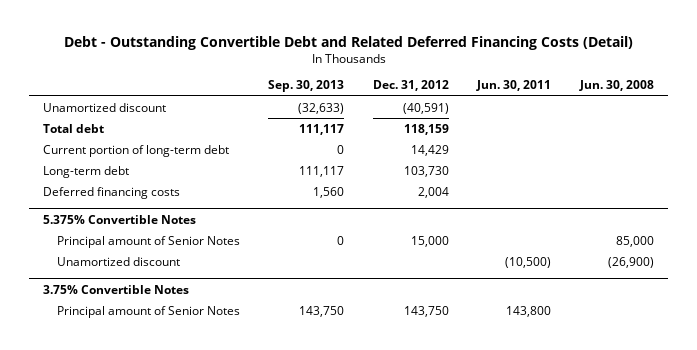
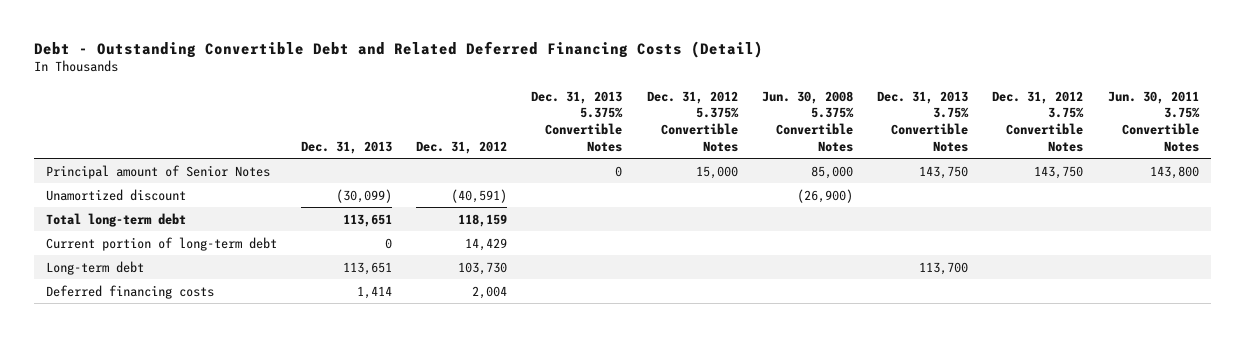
- | Sep. 30, 2013 | Dec. 31, 2012 | Jun. 30, 2011 | Jun. 30, 2008
+ | Dec. 31, 2013 | Dec. 31, 2012 | Dec. 31, 2013 5.375% Convertible Notes | Dec. 31, 2012 5.375% Convertible Notes | Jun. 30, 2008 5.375% Convertible Notes | Dec. 31, 2013 3.75% Convertible Notes | Dec. 31, 2012 3.75% Convertible Notes | Jun. 30, 2011 3.75% Convertible Notes
+ Principal amount of Senior Notes | | | 0 | 15,000 | 85,000 | 143,750 | 143,750 | 143,800
- Total debt | 111,117 | 118,159 | |
+ Total long-term debt | 113,651 | 118,159 | | | | | |
- 5.375% Convertible Notes
- Principal amount of Senior Notes | 0 | 15,000 | | 85,000
- Unamortized discount | | | (10,500) | (26,900)
- 3.75% Convertible Notes
- Principal amount of Senior Notes | 143,750 | 143,750 | 143,800 |

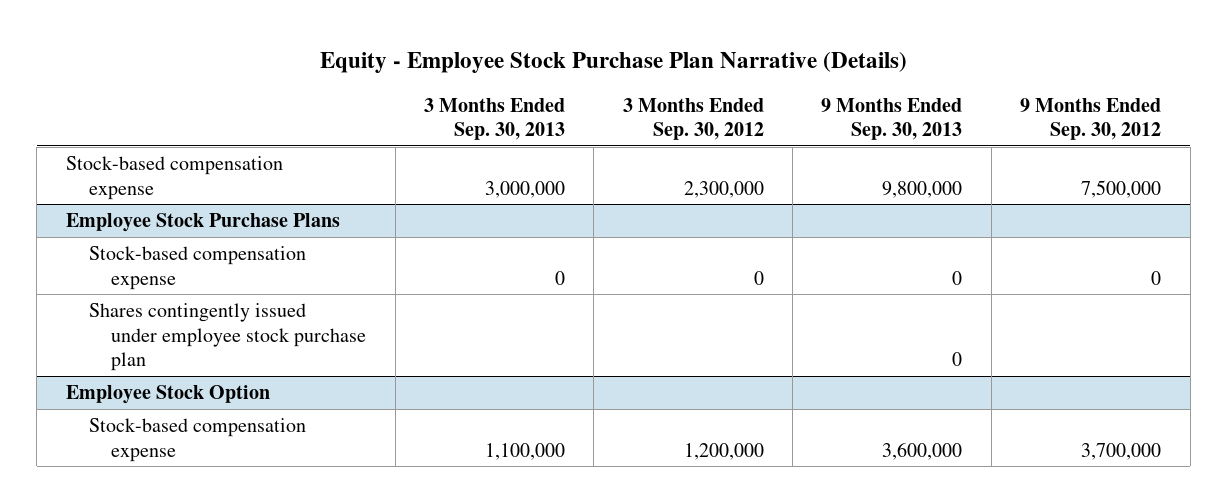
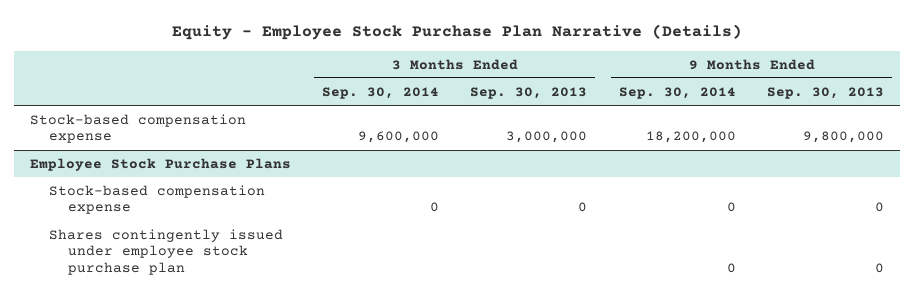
- | 3 Months Ended Sep. 30, 2013 | 3 Months Ended Sep. 30, 2012 | 9 Months Ended Sep. 30, 2013 | 9 Months Ended Sep. 30, 2012
+ | 3 Months Ended Sep. 30, 2014 | 3 Months Ended Sep. 30, 2013 | 9 Months Ended Sep. 30, 2014 | 9 Months Ended Sep. 30, 2013
- Employee Stock Option
- Stock-based compensation expense | 1,100,000 | 1,200,000 | 3,600,000 | 3,700,000

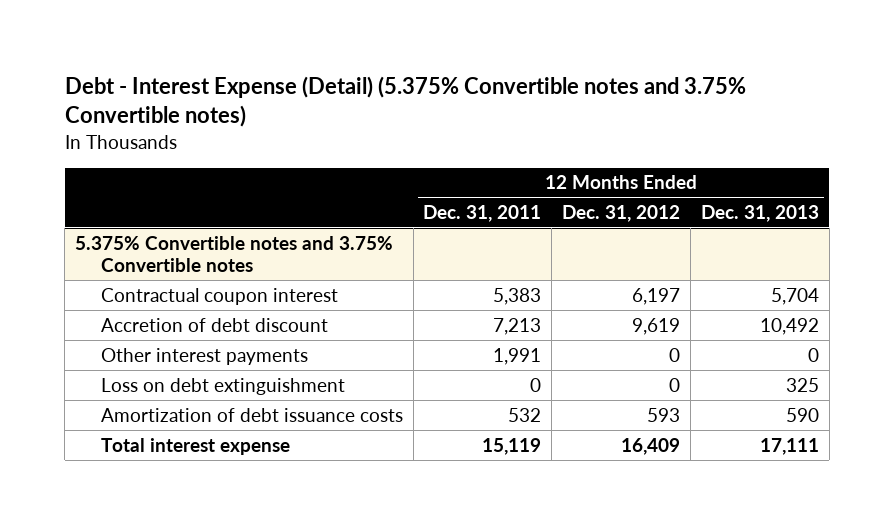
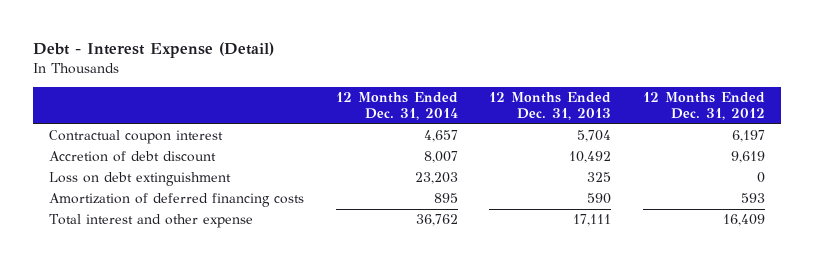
- Debt - Interest Expense (Detail) (5.375% Convertible notes and 3.75% Convertible notes)
+ Debt - Interest Expense (Detail)
- | 12 Months Ended Dec. 31, 2011 | 12 Months Ended Dec. 31, 2012 | 12 Months Ended Dec. 31, 2013
+ | 12 Months Ended Dec. 31, 2014 | 12 Months Ended Dec. 31, 2013 | 12 Months Ended Dec. 31, 2012
- 5.375% Convertible notes and 3.75% Convertible notes
- Other interest payments | 1,991 | 0 | 0
- Amortization of debt issuance costs | 532 | 593 | 590
- Total interest expense | 15,119 | 16,409 | 17,111
+ Amortization of deferred financing costs | 895 | 590 | 593
+ Total interest and other expense | 36,762 | 17,111 | 16,409

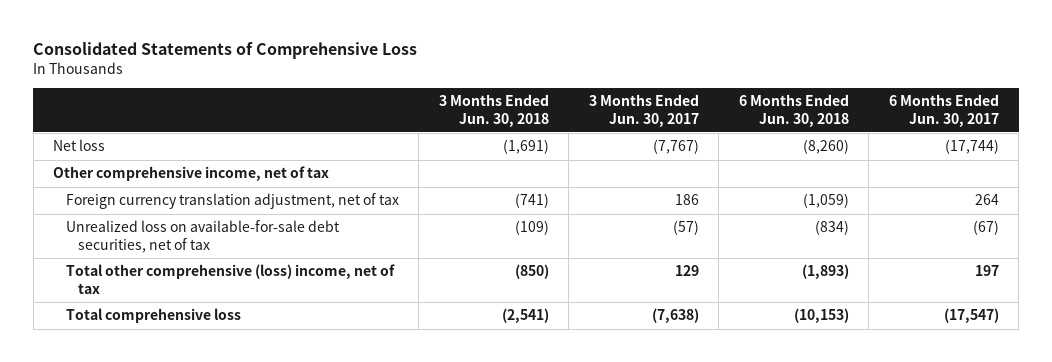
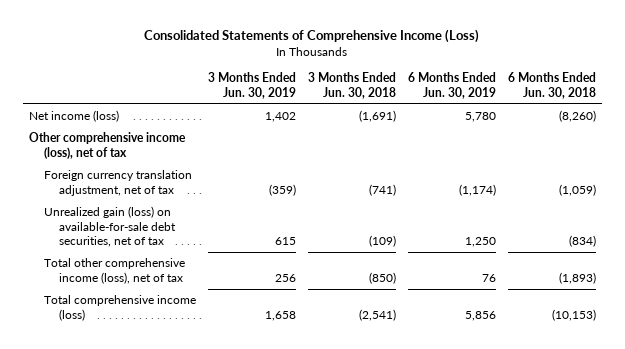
- Consolidated Statements of Comprehensive Loss
+ Consolidated Statements of Comprehensive Income (Loss)
- | 3 Months Ended Jun. 30, 2018 | 3 Months Ended Jun. 30, 2017 | 6 Months Ended Jun. 30, 2018 | 6 Months Ended Jun. 30, 2017
+ | 3 Months Ended Jun. 30, 2019 | 3 Months Ended Jun. 30, 2018 | 6 Months Ended Jun. 30, 2019 | 6 Months Ended Jun. 30, 2018
- Net loss | (1,691) | (7,767) | (8,260) | (17,744)
- Other comprehensive income, net of tax
+ Net income (loss) | 1,402 | (1,691) | 5,780 | (8,260)
+ Other comprehensive income (loss), net of tax
- Unrealized loss on available-for-sale debt securities, net of tax | (109) | (57) | (834) | (67)
- Total other comprehensive (loss) income, net of tax | (850) | 129 | (1,893) | 197
- Total comprehensive loss | (2,541) | (7,638) | (10,153) | (17,547)
+ Unrealized gain (loss) on available-for-sale debt securities, net of tax | 615 | (109) | 1,250 | (834)
+ Total other comprehensive income (loss), net of tax | 256 | (850) | 76 | (1,893)
+ Total comprehensive income (loss) | 1,658 | (2,541) | 5,856 | (10,153)

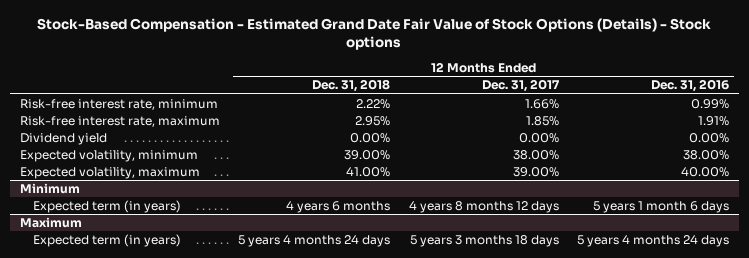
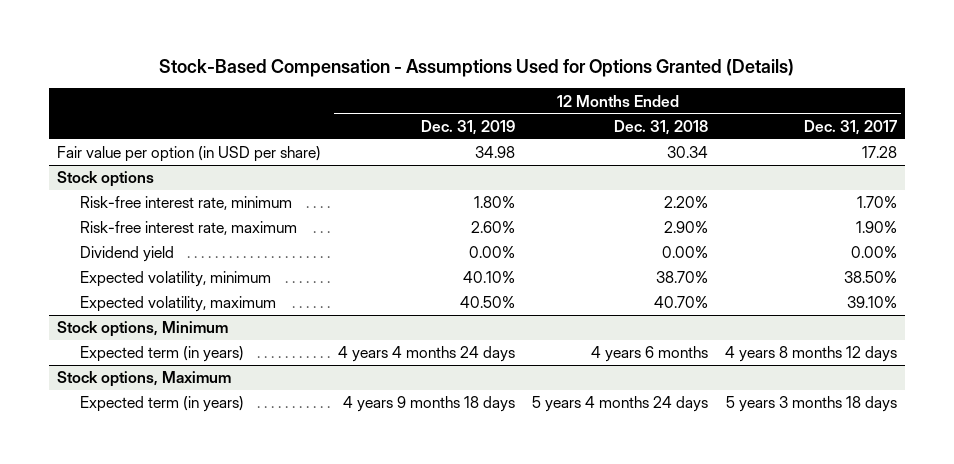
- Stock-Based Compensation - Estimated Grand Date Fair Value of Stock Options (Details) - Stock options
+ Stock-Based Compensation - Assumptions Used for Options Granted (Details)
- | 12 Months Ended Dec. 31, 2018 | 12 Months Ended Dec. 31, 2017 | 12 Months Ended Dec. 31, 2016
+ | 12 Months Ended Dec. 31, 2019 | 12 Months Ended Dec. 31, 2018 | 12 Months Ended Dec. 31, 2017
- Risk-free interest rate, minimum | 2.22% | 1.66% | 0.99%
- Risk-free interest rate, maximum | 2.95% | 1.85% | 1.91%
+ Fair value per option (in USD per share) | 34.98 | 30.34 | 17.28
+ Stock options
+ Risk-free interest rate, minimum | 1.80% | 2.20% | 1.70%
+ Risk-free interest rate, maximum | 2.60% | 2.90% | 1.90%
- Expected volatility, minimum | 39.00% | 38.00% | 38.00%
- Expected volatility, maximum | 41.00% | 39.00% | 40.00%
- Minimum
+ Expected volatility, minimum | 40.10% | 38.70% | 38.50%
+ Expected volatility, maximum | 40.50% | 40.70% | 39.10%
+ Stock options, Minimum
- Maximum
+ Stock options, Maximum

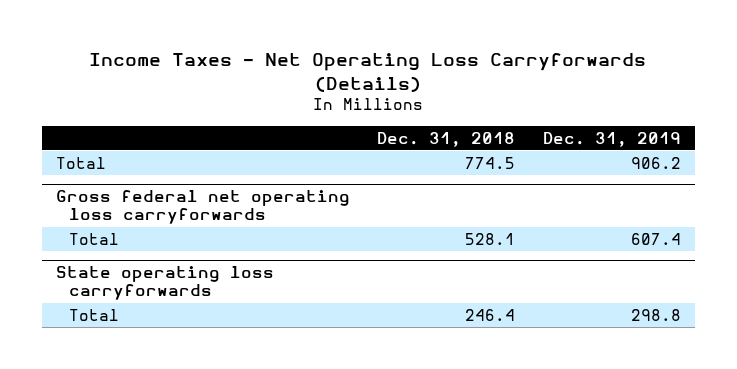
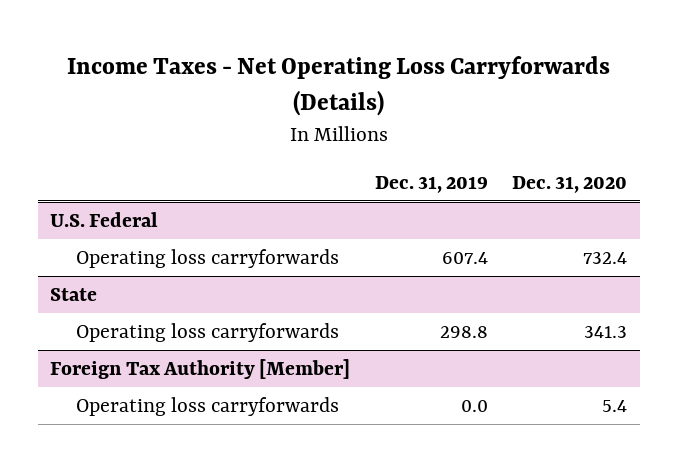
- | Dec. 31, 2018 | Dec. 31, 2019
+ | Dec. 31, 2019 | Dec. 31, 2020
- Total | 774.5 | 906.2
- Gross federal net operating loss carryforwards
- Total | 528.1 | 607.4
- State operating loss carryforwards
- Total | 246.4 | 298.8
+ U.S. Federal
+ Operating loss carryforwards | 607.4 | 732.4
+ State
+ Operating loss carryforwards | 298.8 | 341.3
+ Foreign Tax Authority [Member]
+ Operating loss carryforwards | 0.0 | 5.4

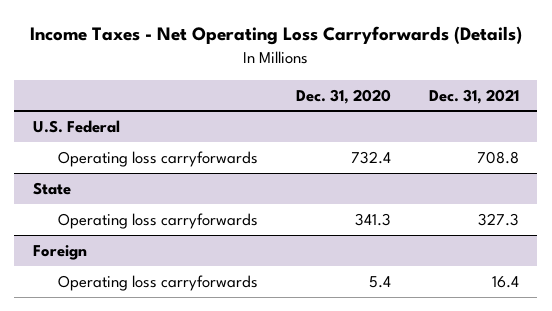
- | Dec. 31, 2019 | Dec. 31, 2020
+ | Dec. 31, 2020 | Dec. 31, 2021
- Foreign Tax Authority [Member]
+ Foreign

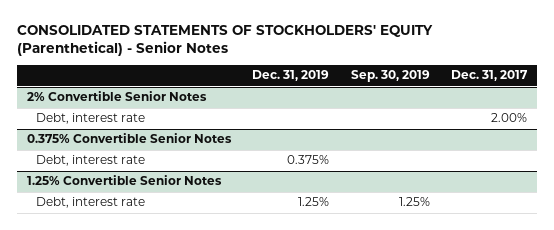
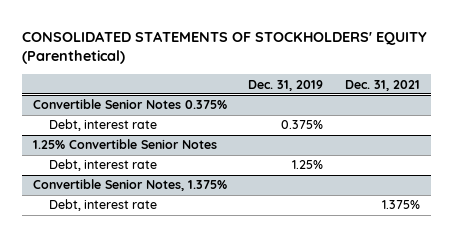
- CONSOLIDATED STATEMENTS OF STOCKHOLDERS' EQUITY (Parenthetical) - Senior Notes
+ CONSOLIDATED STATEMENTS OF STOCKHOLDERS' EQUITY (Parenthetical)
- | Dec. 31, 2019 | Sep. 30, 2019 | Dec. 31, 2017
+ | Dec. 31, 2019 | Dec. 31, 2021
- 2% Convertible Senior Notes
- Debt, interest rate | | | 2.00%
- 0.375% Convertible Senior Notes
+ Convertible Senior Notes 0.375%
+ Convertible Senior Notes, 1.375%
+ Debt, interest rate | | 1.375%

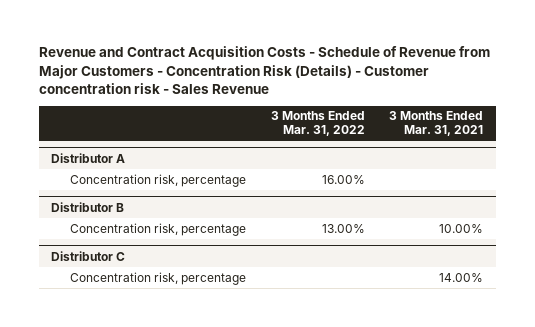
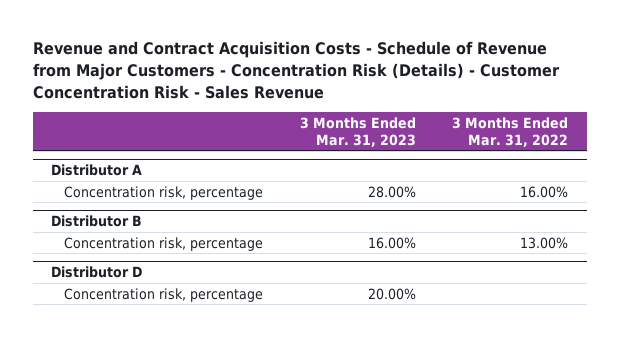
- Revenue and Contract Acquisition Costs - Schedule of Revenue from Major Customers - Concentration Risk (Details) - Customer concentration risk - Sales Revenue
+ Revenue and Contract Acquisition Costs - Schedule of Revenue from Major Customers - Concentration Risk (Details) - Customer Concentration Risk - Sales Revenue
- | 3 Months Ended Mar. 31, 2022 | 3 Months Ended Mar. 31, 2021
+ | 3 Months Ended Mar. 31, 2023 | 3 Months Ended Mar. 31, 2022
- Distributor C
+ Distributor D

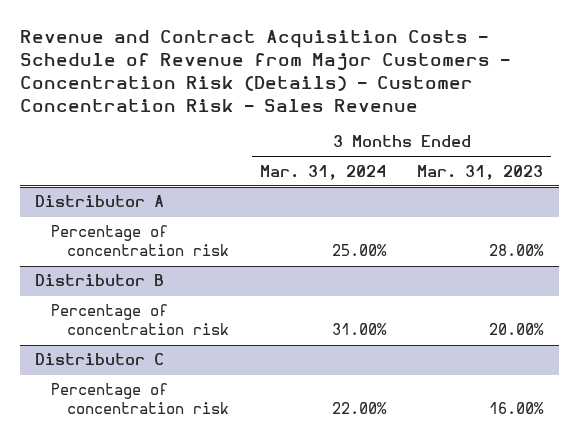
- | 3 Months Ended Mar. 31, 2023 | 3 Months Ended Mar. 31, 2022
+ | 3 Months Ended Mar. 31, 2024 | 3 Months Ended Mar. 31, 2023
@ Distributor A
- Concentration risk, percentage | 28.00% | 16.00%
+ Percentage of concentration risk | 25.00% | 28.00%
@ Distributor B
- Concentration risk, percentage | 16.00% | 13.00%
- Distributor D
- Concentration risk, percentage | 20.00% |
@ Distributor B
+ Percentage of concentration risk | 31.00% | 20.00%
+ Distributor C
+ Percentage of concentration risk | 22.00% | 16.00%

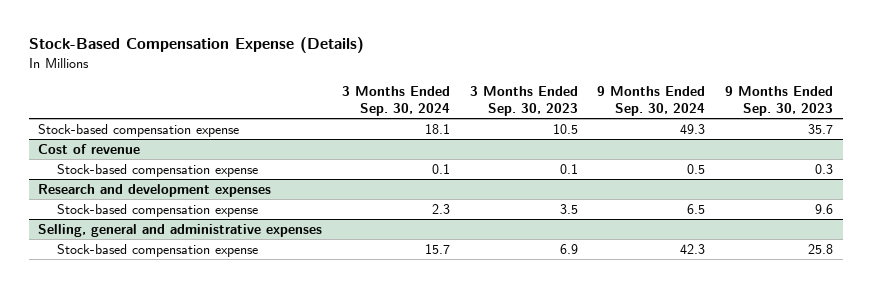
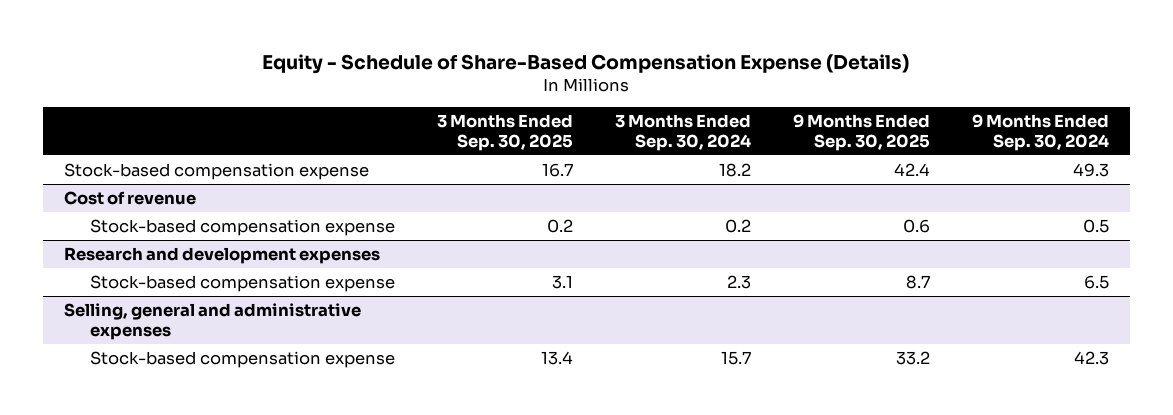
- Stock-Based Compensation Expense (Details)
+ Equity - Schedule of Share-Based Compensation Expense (Details)
- | 3 Months Ended Sep. 30, 2024 | 3 Months Ended Sep. 30, 2023 | 9 Months Ended Sep. 30, 2024 | 9 Months Ended Sep. 30, 2023
+ | 3 Months Ended Sep. 30, 2025 | 3 Months Ended Sep. 30, 2024 | 9 Months Ended Sep. 30, 2025 | 9 Months Ended Sep. 30, 2024
- Stock-based compensation expense | 18.1 | 10.5 | 49.3 | 35.7
+ Stock-based compensation expense | 16.7 | 18.2 | 42.4 | 49.3
@ Cost of revenue
- Stock-based compensation expense | 0.1 | 0.1 | 0.5 | 0.3
+ Stock-based compensation expense | 0.2 | 0.2 | 0.6 | 0.5

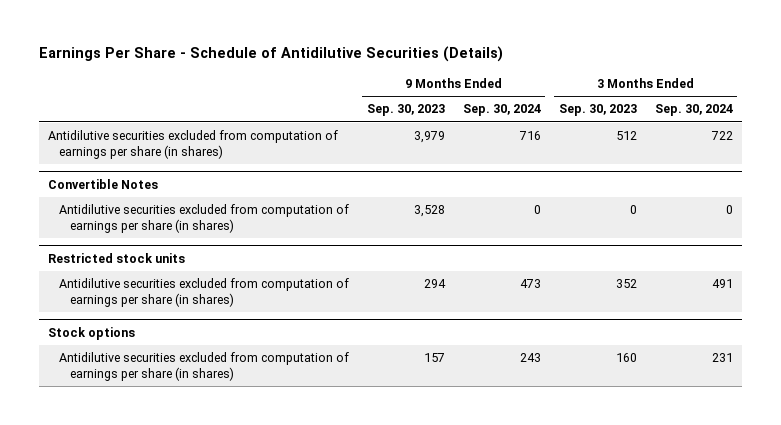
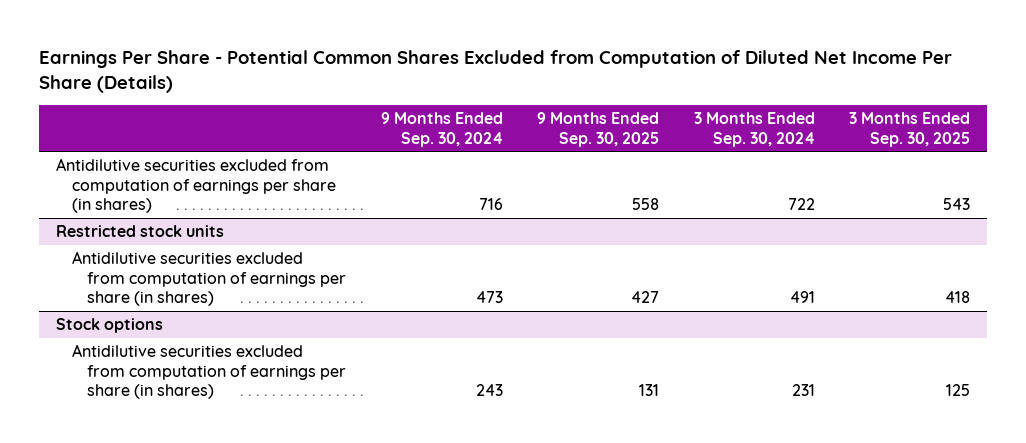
- Earnings Per Share - Schedule of Antidilutive Securities (Details)
+ Earnings Per Share - Potential Common Shares Excluded from Computation of Diluted Net Income Per Share (Details)
- | 9 Months Ended Sep. 30, 2023 | 9 Months Ended Sep. 30, 2024 | 3 Months Ended Sep. 30, 2023 | 3 Months Ended Sep. 30, 2024
+ | 9 Months Ended Sep. 30, 2024 | 9 Months Ended Sep. 30, 2025 | 3 Months Ended Sep. 30, 2024 | 3 Months Ended Sep. 30, 2025
- Convertible Notes
- Antidilutive securities excluded from computation of earnings per share (in shares) | 3,528 | 0 | 0 | 0

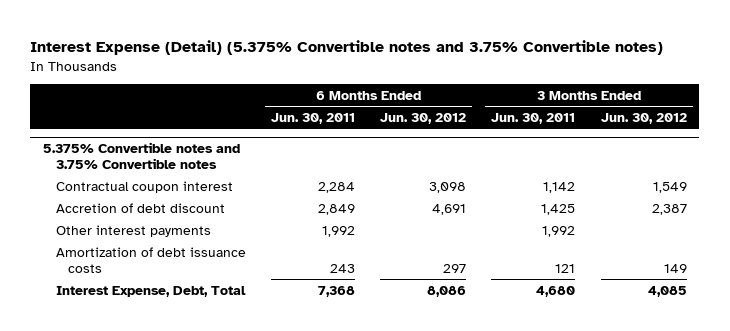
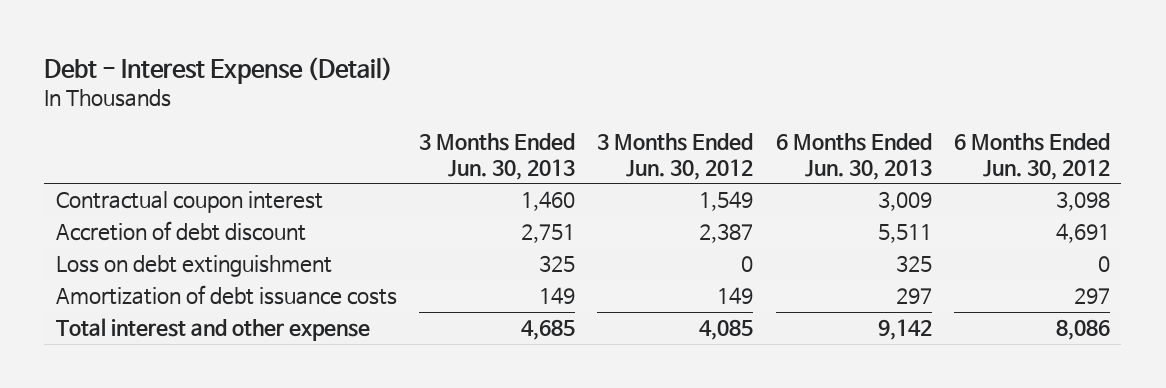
- Interest Expense (Detail) (5.375% Convertible notes and 3.75% Convertible notes)
+ Debt - Interest Expense (Detail)
- | 6 Months Ended Jun. 30, 2011 | 6 Months Ended Jun. 30, 2012 | 3 Months Ended Jun. 30, 2011 | 3 Months Ended Jun. 30, 2012
+ | 3 Months Ended Jun. 30, 2013 | 3 Months Ended Jun. 30, 2012 | 6 Months Ended Jun. 30, 2013 | 6 Months Ended Jun. 30, 2012
- 5.375% Convertible notes and 3.75% Convertible notes
- Other interest payments | 1,992 | | 1,992 |
+ Loss on debt extinguishment | 325 | 0 | 325 | 0
- Interest Expense, Debt, Total | 7,368 | 8,086 | 4,680 | 4,085
+ Total interest and other expense | 4,685 | 4,085 | 9,142 | 8,086

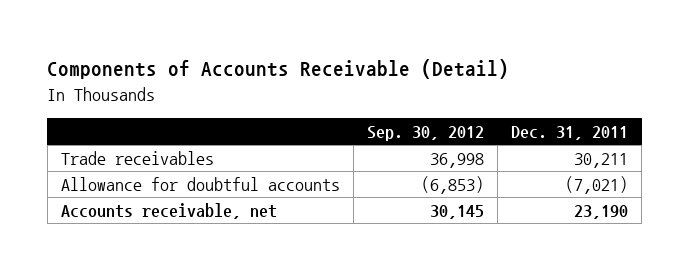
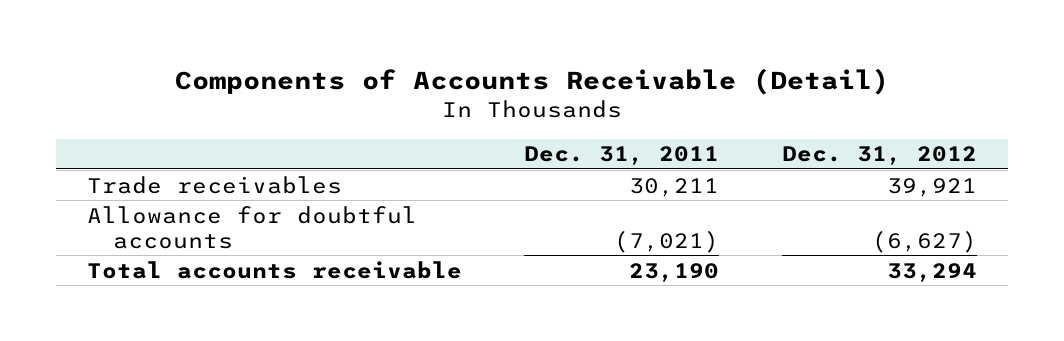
- | Sep. 30, 2012 | Dec. 31, 2011
+ | Dec. 31, 2011 | Dec. 31, 2012
- Accounts receivable, net | 30,145 | 23,190
+ Total accounts receivable | 23,190 | 33,294

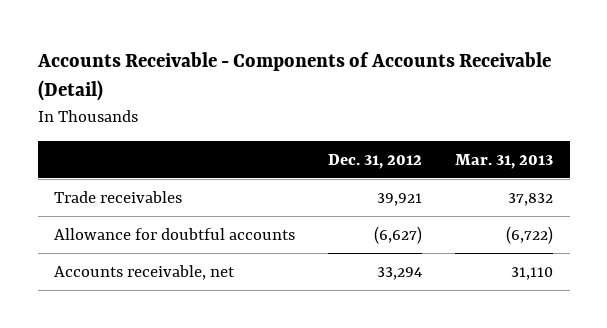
- Components of Accounts Receivable (Detail)
+ Accounts Receivable - Components of Accounts Receivable (Detail)
- | Dec. 31, 2011 | Dec. 31, 2012
+ | Dec. 31, 2012 | Mar. 31, 2013
- Total accounts receivable | 23,190 | 33,294
+ Accounts receivable, net | 33,294 | 31,110

